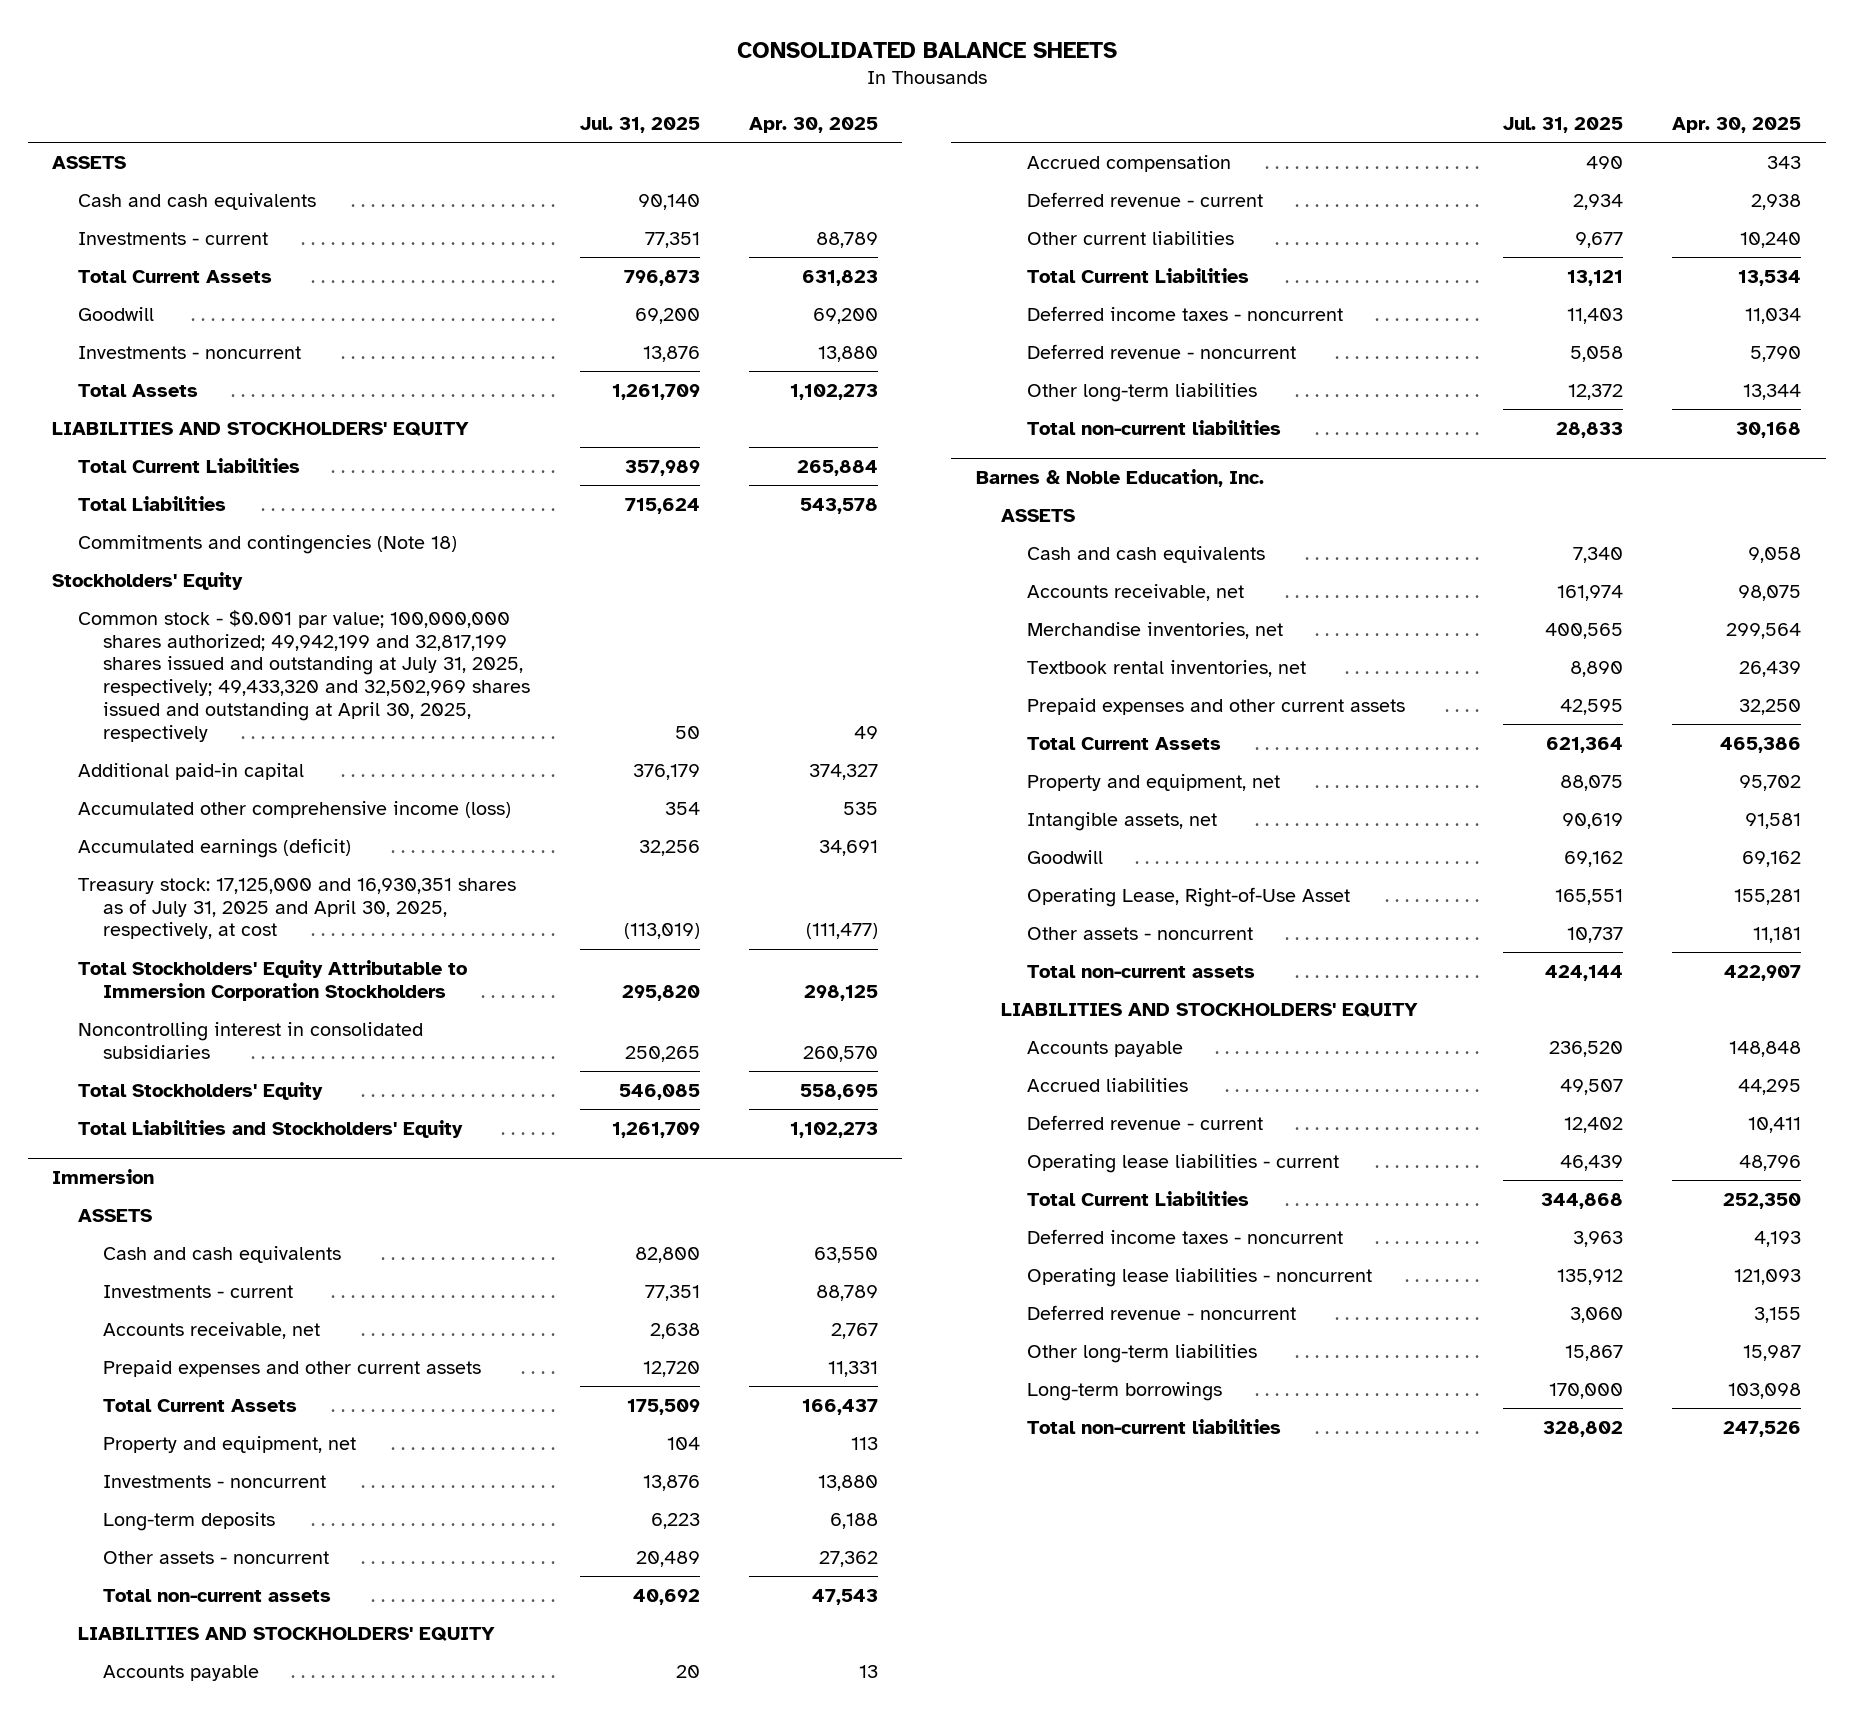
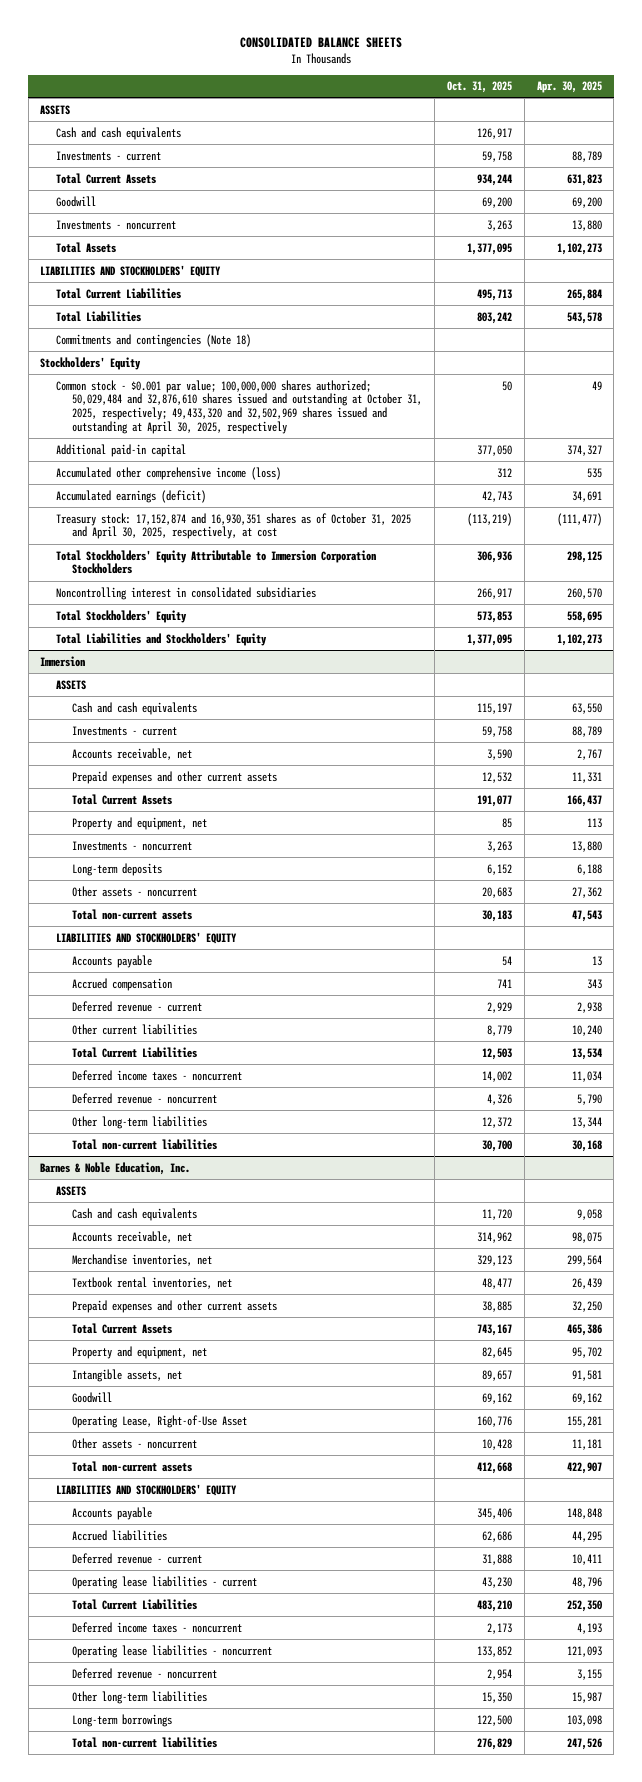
- | Jul. 31, 2025 | Apr. 30, 2025
+ | Oct. 31, 2025 | Apr. 30, 2025
- Common stock - $0.001 par value; 100,000,000 shares authorized; 49,942,199 and 32,817,199 shares issued and outstanding at July 31, 2025, respectively; 49,433,320 and 32,502,969 shares issued and outstanding at April 30, 2025, respectively | 50 | 49
+ Common stock - $0.001 par value; 100,000,000 shares authorized; 50,029,484 and 32,876,610 shares issued and outstanding at October 31, 2025, respectively; 49,433,320 and 32,502,969 shares issued and outstanding at April 30, 2025, respectively | 50 | 49
- Treasury stock: 17,125,000 and 16,930,351 shares as of July 31, 2025 and April 30, 2025, respectively, at cost | (113,019) | (111,477)
+ Treasury stock: 17,152,874 and 16,930,351 shares as of October 31, 2025 and April 30, 2025, respectively, at cost | (113,219) | (111,477)

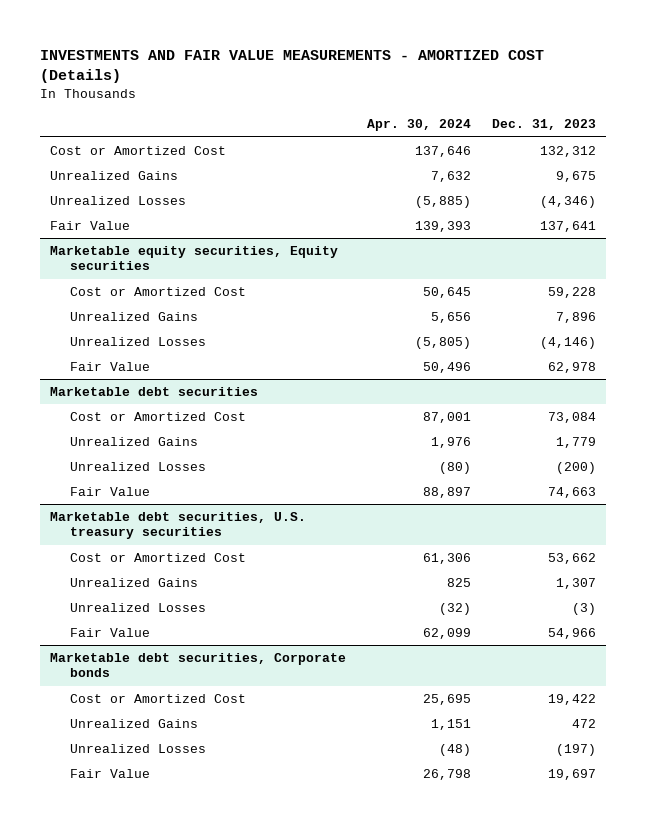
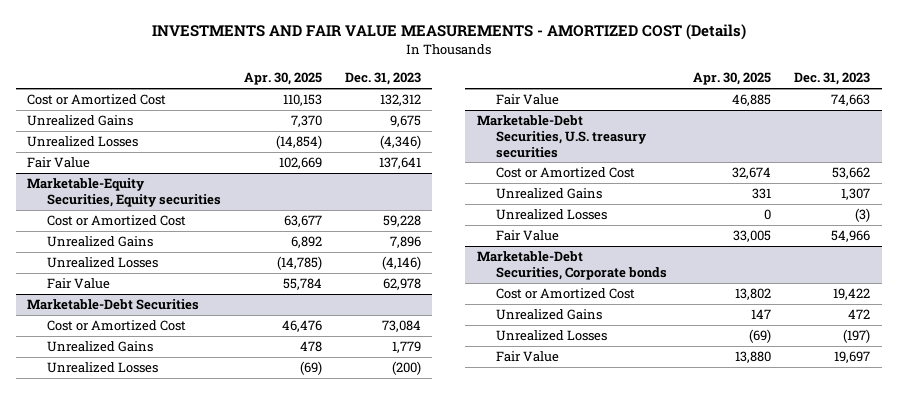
- | Apr. 30, 2024 | Dec. 31, 2023
+ | Apr. 30, 2025 | Dec. 31, 2023
- Marketable equity securities, Equity securities
+ Marketable-Equity Securities, Equity securities
- Marketable debt securities
+ Marketable-Debt Securities
- Marketable debt securities, U.S. treasury securities
+ Marketable-Debt Securities, U.S. treasury securities
- Marketable debt securities, Corporate bonds
+ Marketable-Debt Securities, Corporate bonds

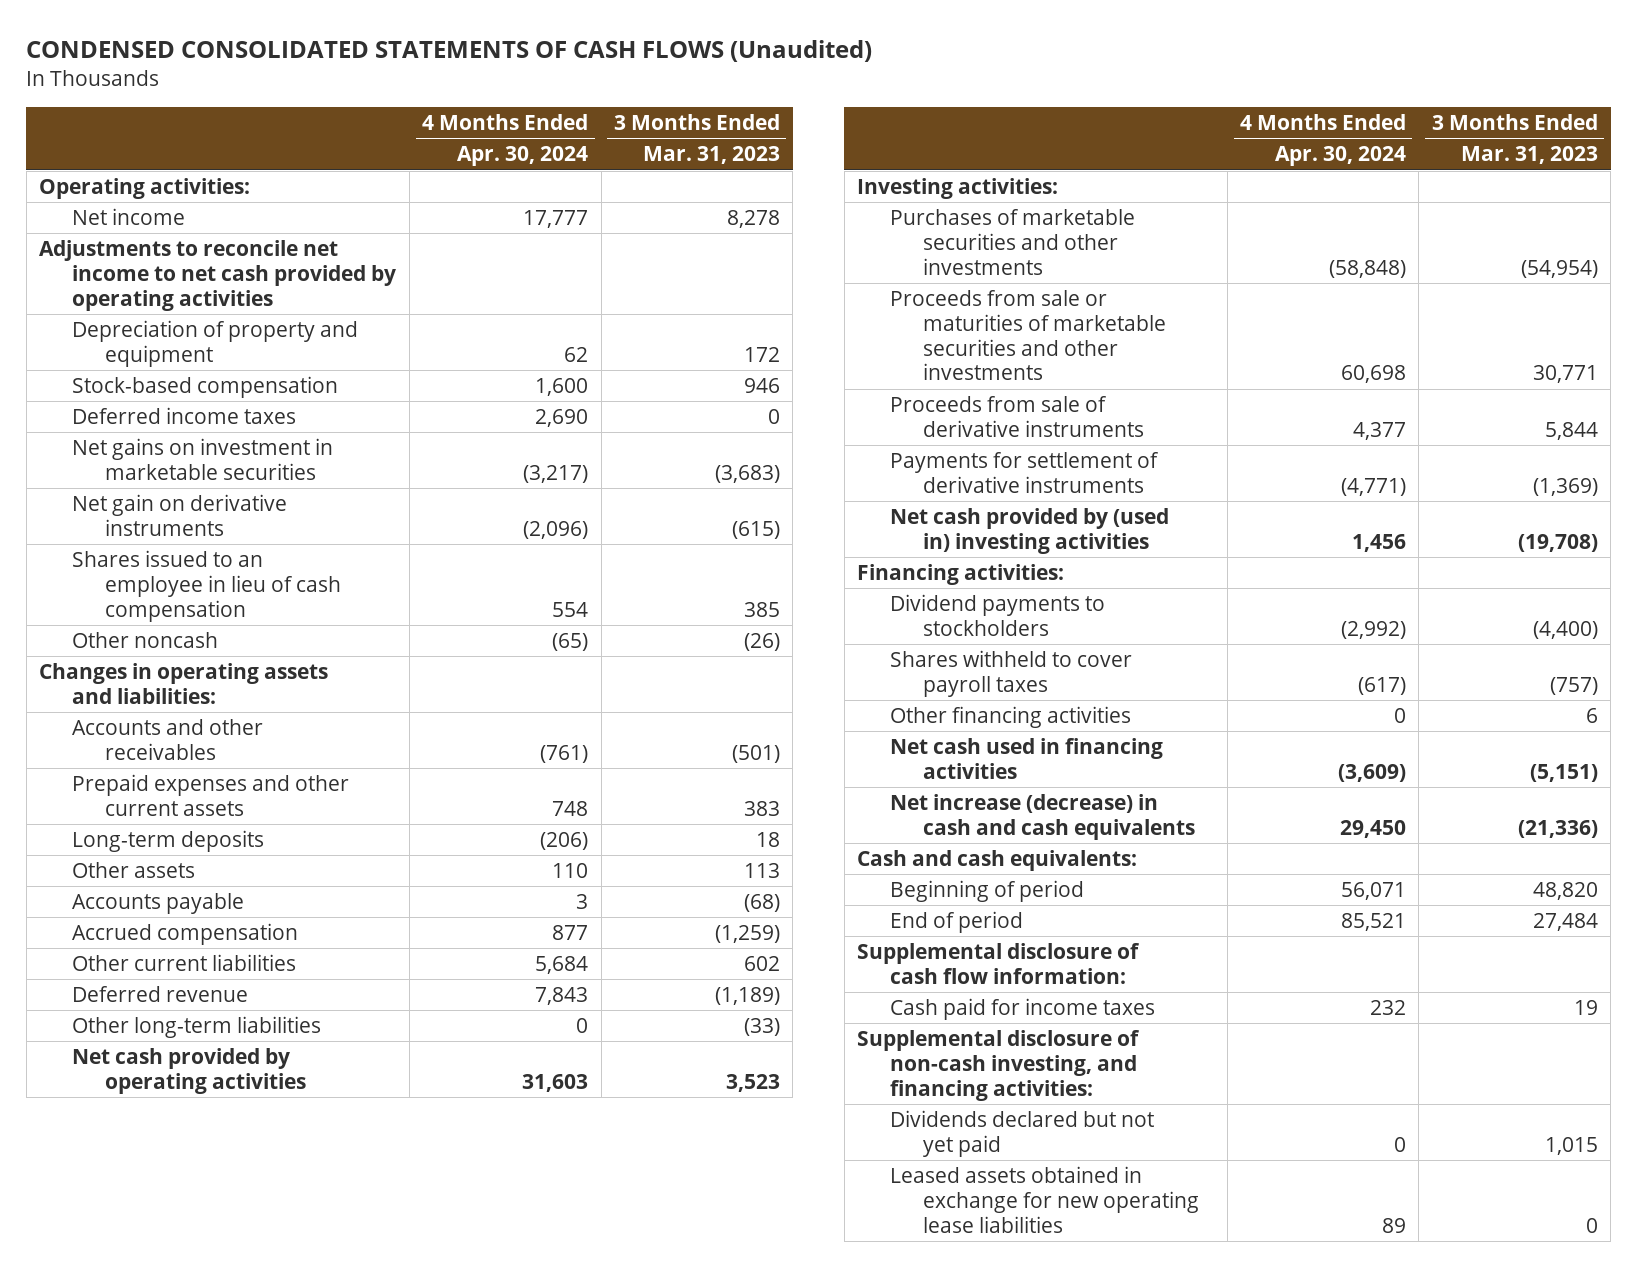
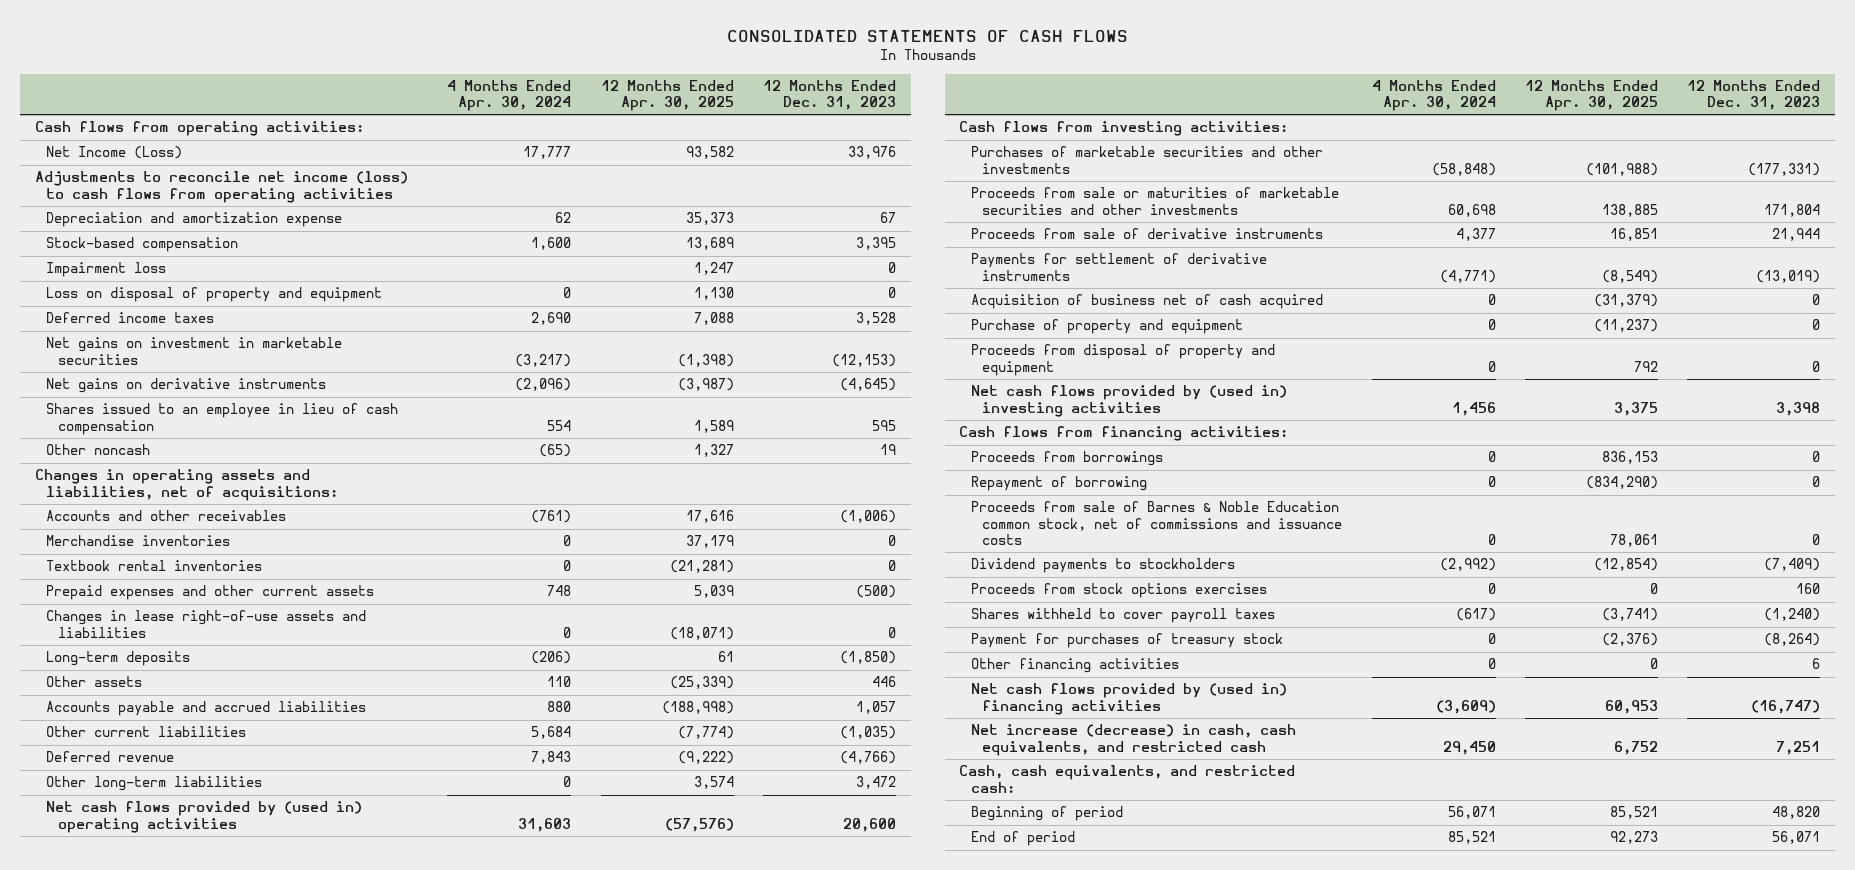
- CONDENSED CONSOLIDATED STATEMENTS OF CASH FLOWS (Unaudited)
+ CONSOLIDATED STATEMENTS OF CASH FLOWS
- | 4 Months Ended Apr. 30, 2024 | 3 Months Ended Mar. 31, 2023
+ | 4 Months Ended Apr. 30, 2024 | 12 Months Ended Apr. 30, 2025 | 12 Months Ended Dec. 31, 2023
- Operating activities:
- Net income | 17,777 | 8,278
- Adjustments to reconcile net income to net cash provided by operating activities
- Depreciation of property and equipment | 62 | 172
+ Cash flows from operating activities:
+ Net Income (Loss) | 17,777 | 93,582 | 33,976
+ Adjustments to reconcile net income (loss) to cash flows from operating activities
+ Depreciation and amortization expense | 62 | 35,373 | 67
+ Impairment loss | | 1,247 | 0
+ Loss on disposal of property and equipment | 0 | 1,130 | 0
- Net gain on derivative instruments | (2,096) | (615)
+ Net gains on derivative instruments | (2,096) | (3,987) | (4,645)
- Changes in operating assets and liabilities:
+ Changes in operating assets and liabilities, net of acquisitions:
+ Merchandise inventories | 0 | 37,179 | 0
+ Textbook rental inventories | 0 | (21,281) | 0
+ Changes in lease right-of-use assets and liabilities | 0 | (18,071) | 0
- Accounts payable | 3 | (68)
- Accrued compensation | 877 | (1,259)
+ Accounts payable and accrued liabilities | 880 | (188,998) | 1,057
- Net cash provided by operating activities | 31,603 | 3,523
- Investing activities:
+ Net cash flows provided by (used in) operating activities | 31,603 | (57,576) | 20,600
+ Cash flows from investing activities:
- Net cash provided by (used in) investing activities | 1,456 | (19,708)
- Financing activities:
+ Acquisition of business net of cash acquired | 0 | (31,379) | 0
+ Purchase of property and equipment | 0 | (11,237) | 0
+ Proceeds from disposal of property and equipment | 0 | 792 | 0
+ Net cash flows provided by (used in) investing activities | 1,456 | 3,375 | 3,398
+ Cash flows from financing activities:
+ Proceeds from borrowings | 0 | 836,153 | 0
+ Repayment of borrowing | 0 | (834,290) | 0
+ Proceeds from sale of Barnes & Noble Education common stock, net of commissions and issuance costs | 0 | 78,061 | 0
+ Proceeds from stock options exercises | 0 | 0 | 160
+ Payment for purchases of treasury stock | 0 | (2,376) | (8,264)
- Net cash used in financing activities | (3,609) | (5,151)
- Net increase (decrease) in cash and cash equivalents | 29,450 | (21,336)
- Cash and cash equivalents:
+ Net cash flows provided by (used in) financing activities | (3,609) | 60,953 | (16,747)
+ Net increase (decrease) in cash, cash equivalents, and restricted cash | 29,450 | 6,752 | 7,251
+ Cash, cash equivalents, and restricted cash:
- Supplemental disclosure of cash flow information:
- Cash paid for income taxes | 232 | 19
- Supplemental disclosure of non-cash investing, and financing activities:
- Dividends declared but not yet paid | 0 | 1,015
- Leased assets obtained in exchange for new operating lease liabilities | 89 | 0

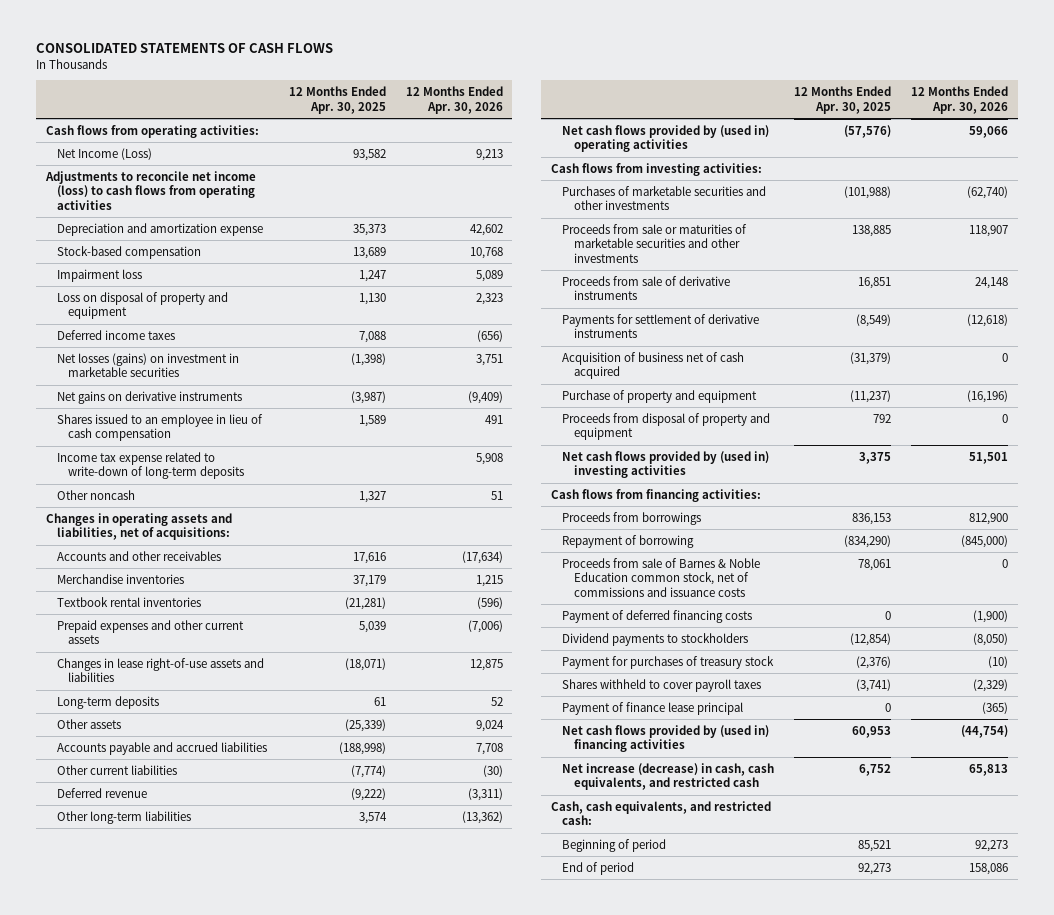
- | 4 Months Ended Apr. 30, 2024 | 12 Months Ended Apr. 30, 2025 | 12 Months Ended Dec. 31, 2023
+ | 12 Months Ended Apr. 30, 2025 | 12 Months Ended Apr. 30, 2026
- Net gains on investment in marketable securities | (3,217) | (1,398) | (12,153)
+ Net losses (gains) on investment in marketable securities | (1,398) | 3,751
+ Income tax expense related to write-down of long-term deposits | | 5,908
+ Payment of deferred financing costs | 0 | (1,900)
- Proceeds from stock options exercises | 0 | 0 | 160
- Other financing activities | 0 | 0 | 6
moved down: Shares withheld to cover payroll taxes | (3,741) | (2,329)
+ Payment of finance lease principal | 0 | (365)

